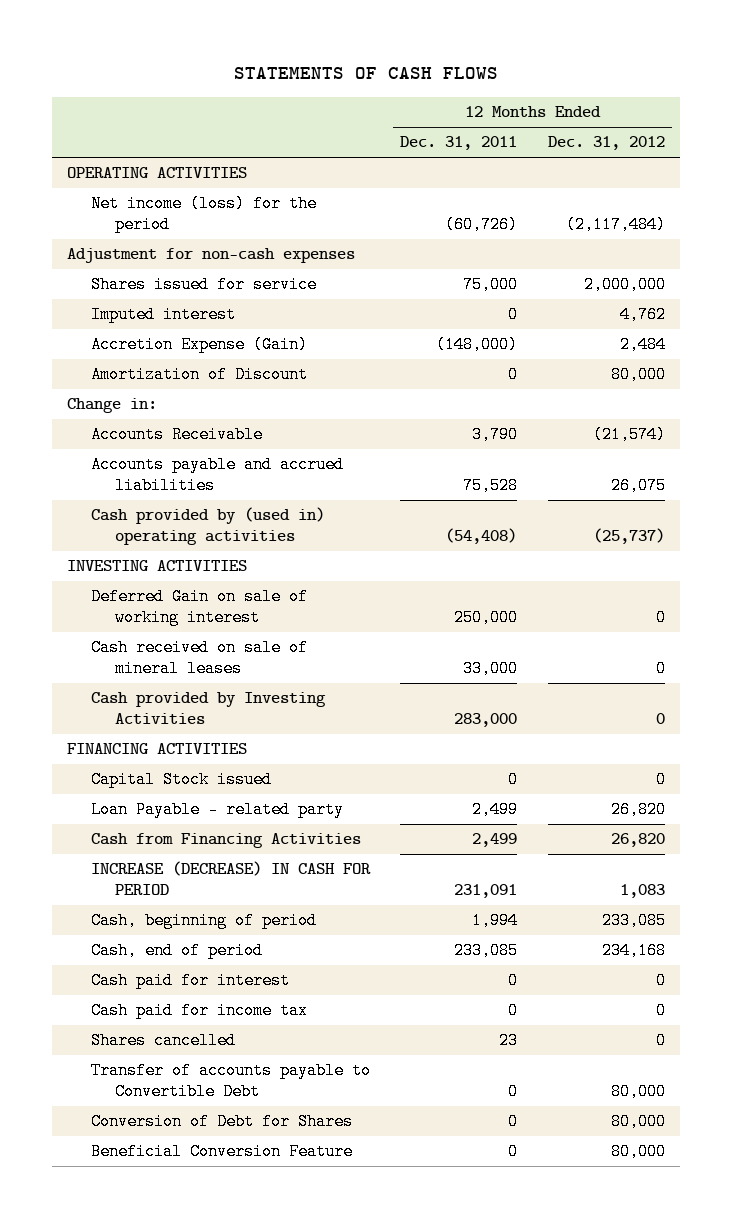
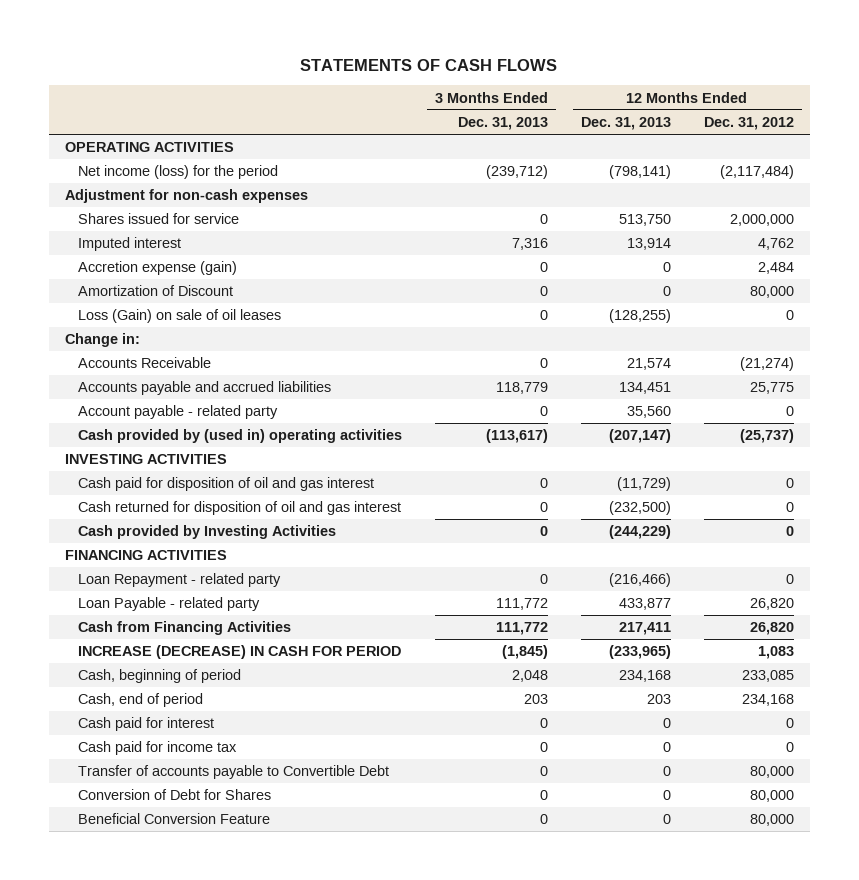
- | 12 Months Ended Dec. 31, 2011 | 12 Months Ended Dec. 31, 2012
+ | 3 Months Ended Dec. 31, 2013 | 12 Months Ended Dec. 31, 2013 | 12 Months Ended Dec. 31, 2012
- Accretion Expense (Gain) | (148,000) | 2,484
+ Accretion expense (gain) | 0 | 0 | 2,484
+ Loss (Gain) on sale of oil leases | 0 | (128,255) | 0
- Accounts Receivable | 3,790 | (21,574)
- Accounts payable and accrued liabilities | 75,528 | 26,075
+ Accounts Receivable | 0 | 21,574 | (21,274)
+ Accounts payable and accrued liabilities | 118,779 | 134,451 | 25,775
+ Account payable - related party | 0 | 35,560 | 0
- Deferred Gain on sale of working interest | 250,000 | 0
- Cash received on sale of mineral leases | 33,000 | 0
+ Cash paid for disposition of oil and gas interest | 0 | (11,729) | 0
+ Cash returned for disposition of oil and gas interest | 0 | (232,500) | 0
- Capital Stock issued | 0 | 0
+ Loan Repayment - related party | 0 | (216,466) | 0
- Shares cancelled | 23 | 0

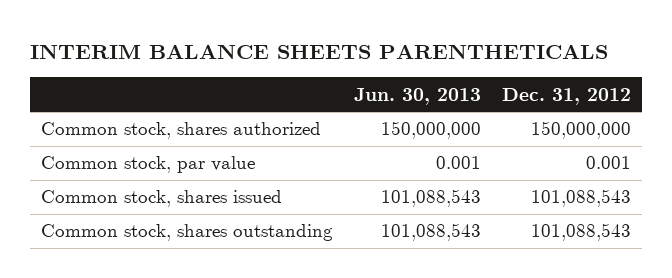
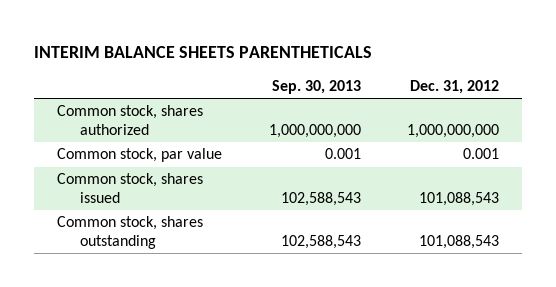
- | Jun. 30, 2013 | Dec. 31, 2012
+ | Sep. 30, 2013 | Dec. 31, 2012
- Common stock, shares authorized | 150,000,000 | 150,000,000
+ Common stock, shares authorized | 1,000,000,000 | 1,000,000,000

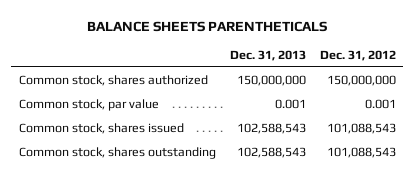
- INTERIM BALANCE SHEETS PARENTHETICALS
+ BALANCE SHEETS PARENTHETICALS
- | Sep. 30, 2013 | Dec. 31, 2012
+ | Dec. 31, 2013 | Dec. 31, 2012
- Common stock, shares authorized | 1,000,000,000 | 1,000,000,000
+ Common stock, shares authorized | 150,000,000 | 150,000,000

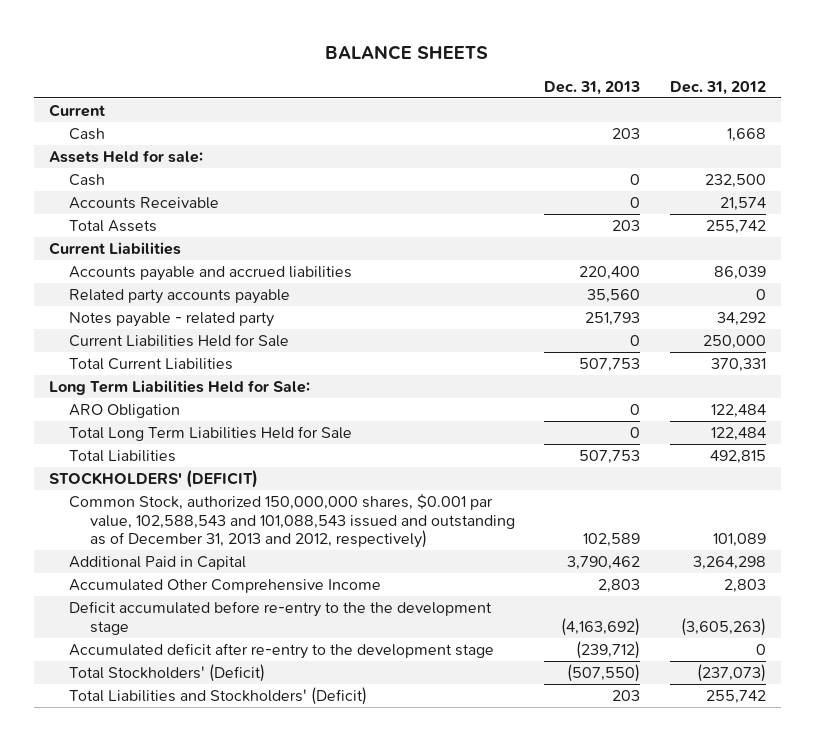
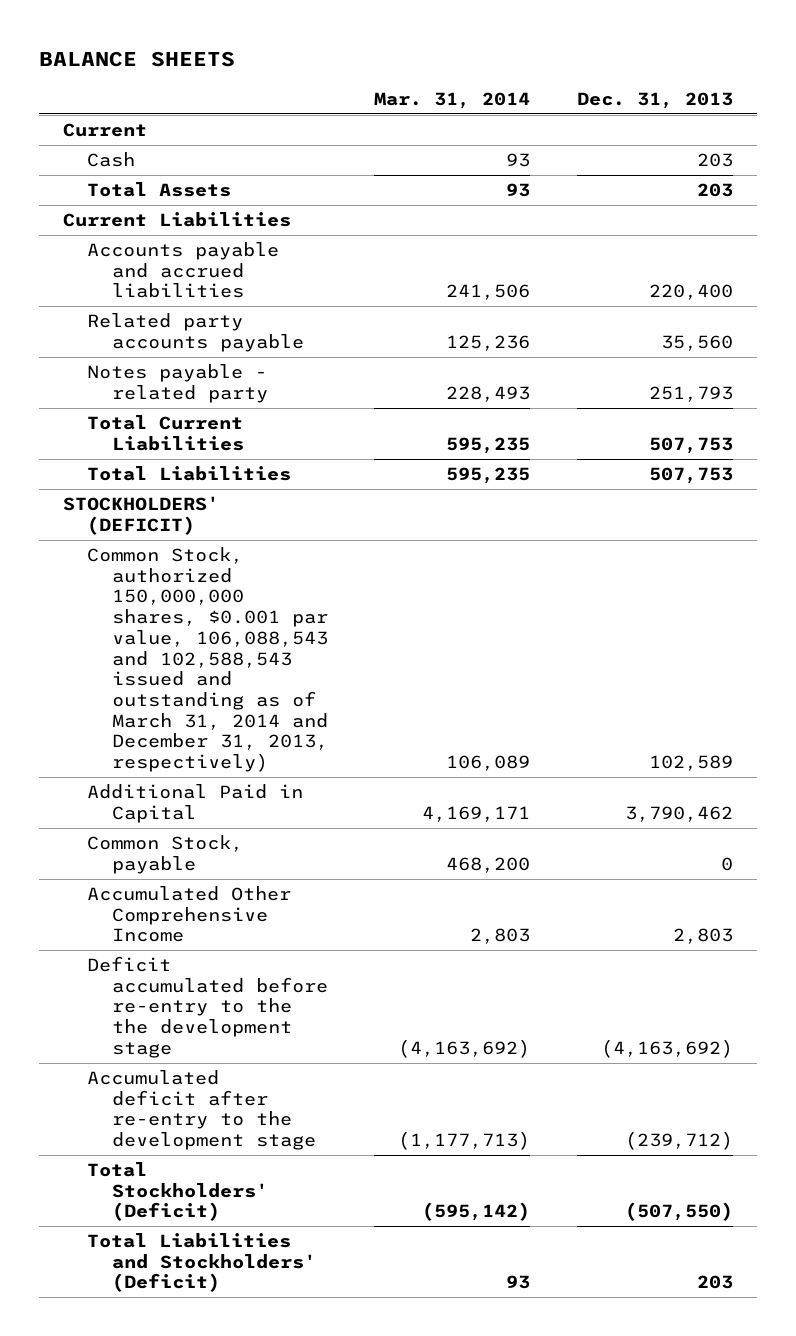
- | Dec. 31, 2013 | Dec. 31, 2012
+ | Mar. 31, 2014 | Dec. 31, 2013
- Assets Held for sale:
- Cash | 0 | 232,500
- Accounts Receivable | 0 | 21,574
- Current Liabilities Held for Sale | 0 | 250,000
- Long Term Liabilities Held for Sale:
- ARO Obligation | 0 | 122,484
- Total Long Term Liabilities Held for Sale | 0 | 122,484
- Common Stock, authorized 150,000,000 shares, $0.001 par value, 102,588,543 and 101,088,543 issued and outstanding as of December 31, 2013 and 2012, respectively) | 102,589 | 101,089
+ Common Stock, authorized 150,000,000 shares, $0.001 par value, 106,088,543 and 102,588,543 issued and outstanding as of March 31, 2014 and December 31, 2013, respectively) | 106,089 | 102,589
+ Common Stock, payable | 468,200 | 0

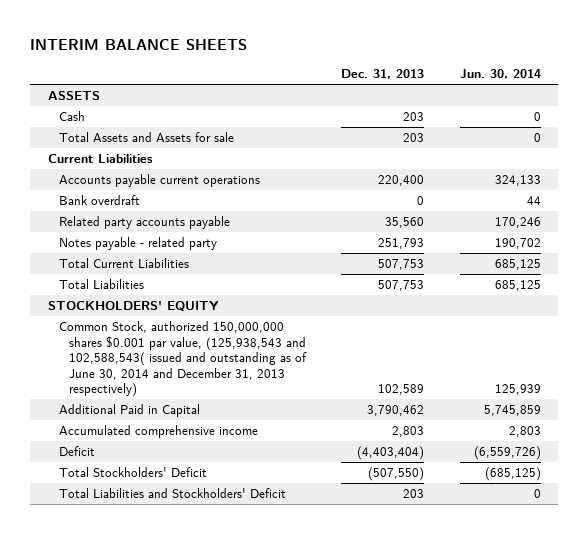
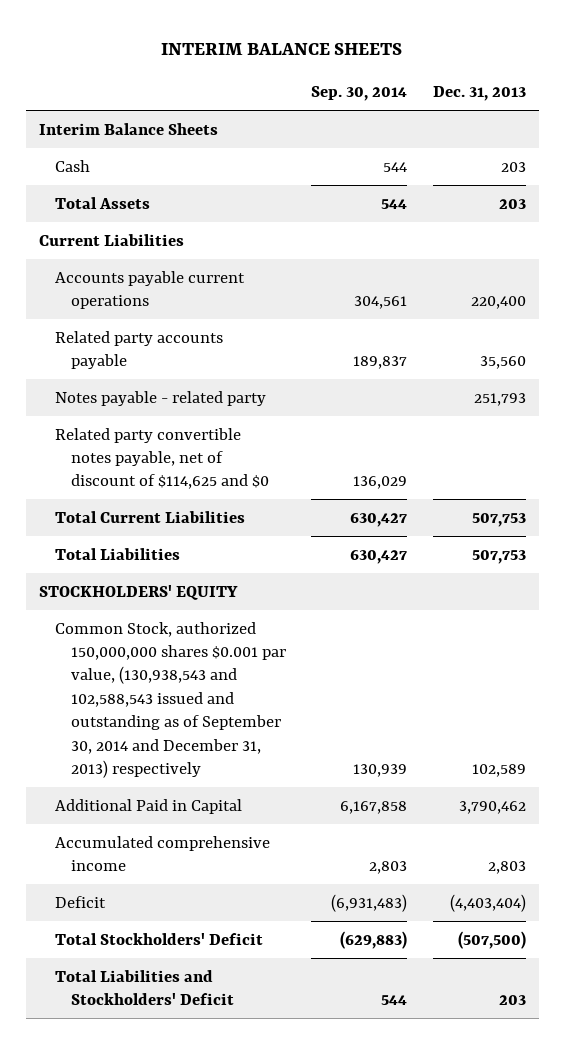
- | Dec. 31, 2013 | Jun. 30, 2014
+ | Sep. 30, 2014 | Dec. 31, 2013
- ASSETS
+ Interim Balance Sheets
- Total Assets and Assets for sale | 203 | 0
+ Total Assets | 544 | 203
- Bank overdraft | 0 | 44
+ Related party convertible notes payable, net of discount of $114,625 and $0 | 136,029 |
- Common Stock, authorized 150,000,000 shares $0.001 par value, (125,938,543 and 102,588,543( issued and outstanding as of June 30, 2014 and December 31, 2013 respectively) | 102,589 | 125,939
+ Common Stock, authorized 150,000,000 shares $0.001 par value, (130,938,543 and 102,588,543 issued and outstanding as of September 30, 2014 and December 31, 2013) respectively | 130,939 | 102,589
- Total Stockholders' Deficit | (507,550) | (685,125)
+ Total Stockholders' Deficit | (629,883) | (507,500)

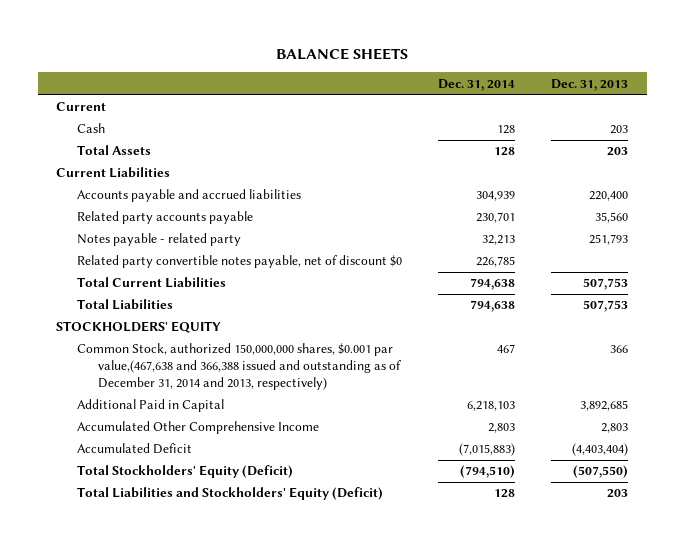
- INTERIM BALANCE SHEETS
+ BALANCE SHEETS
- | Sep. 30, 2014 | Dec. 31, 2013
+ | Dec. 31, 2014 | Dec. 31, 2013
- Interim Balance Sheets
+ Current
- Accounts payable current operations | 304,561 | 220,400
+ Accounts payable and accrued liabilities | 304,939 | 220,400
- Related party convertible notes payable, net of discount of $114,625 and $0 | 136,029 |
+ Related party convertible notes payable, net of discount $0 | 226,785 |
- Common Stock, authorized 150,000,000 shares $0.001 par value, (130,938,543 and 102,588,543 issued and outstanding as of September 30, 2014 and December 31, 2013) respectively | 130,939 | 102,589
- Additional Paid in Capital | 6,167,858 | 3,790,462
- Accumulated comprehensive income | 2,803 | 2,803
- Deficit | (6,931,483) | (4,403,404)
- Total Stockholders' Deficit | (629,883) | (507,500)
- Total Liabilities and Stockholders' Deficit | 544 | 203
+ Common Stock, authorized 150,000,000 shares, $0.001 par value,(467,638 and 366,388 issued and outstanding as of December 31, 2014 and 2013, respectively) | 467 | 366
+ Additional Paid in Capital | 6,218,103 | 3,892,685
+ Accumulated Other Comprehensive Income | 2,803 | 2,803
+ Accumulated Deficit | (7,015,883) | (4,403,404)
+ Total Stockholders' Equity (Deficit) | (794,510) | (507,550)
+ Total Liabilities and Stockholders' Equity (Deficit) | 128 | 203

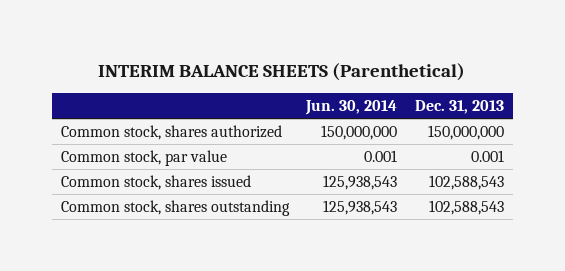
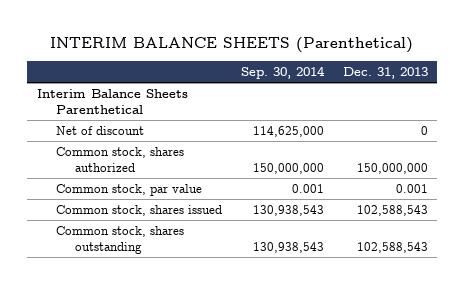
- | Jun. 30, 2014 | Dec. 31, 2013
+ | Sep. 30, 2014 | Dec. 31, 2013
+ Interim Balance Sheets Parenthetical
+ Net of discount | 114,625,000 | 0

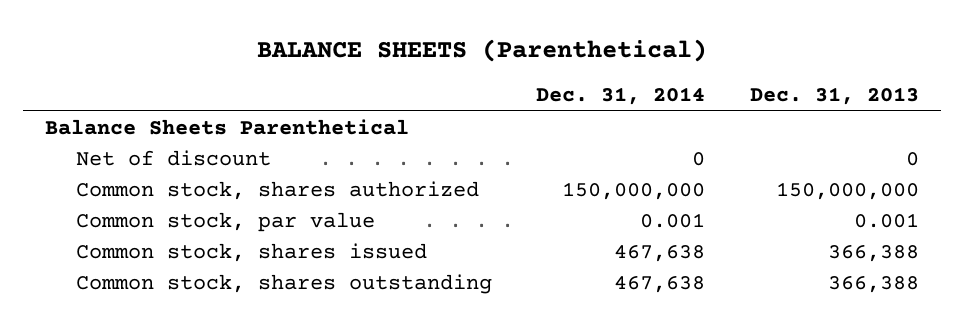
- INTERIM BALANCE SHEETS (Parenthetical)
+ BALANCE SHEETS (Parenthetical)
- | Sep. 30, 2014 | Dec. 31, 2013
+ | Dec. 31, 2014 | Dec. 31, 2013
- Interim Balance Sheets Parenthetical
+ Balance Sheets Parenthetical
- Common stock, shares issued | 130,938,543 | 102,588,543
- Common stock, shares outstanding | 130,938,543 | 102,588,543
+ Common stock, shares issued | 467,638 | 366,388
+ Common stock, shares outstanding | 467,638 | 366,388

